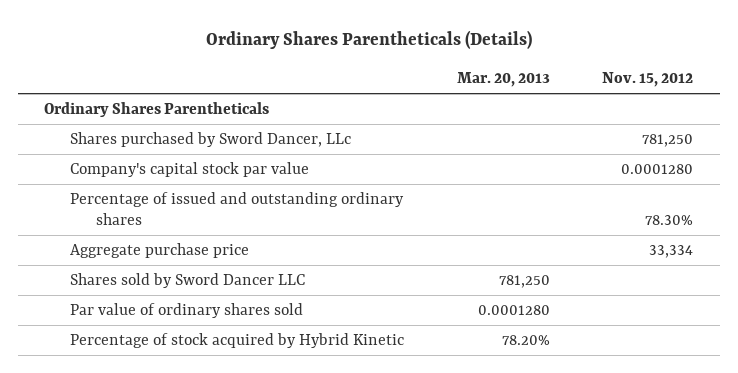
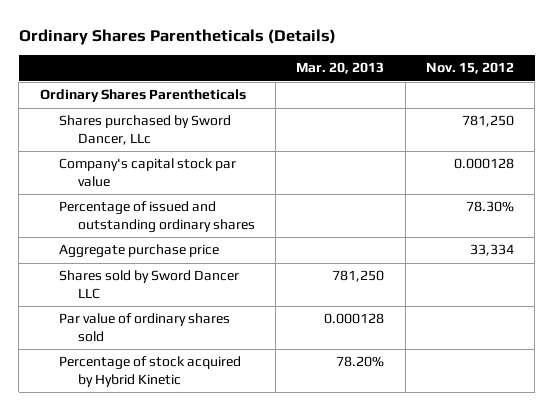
- Company's capital stock par value | | 0.0001280
+ Company's capital stock par value | | 0.000128
- Par value of ordinary shares sold | 0.0001280 |
+ Par value of ordinary shares sold | 0.000128 |

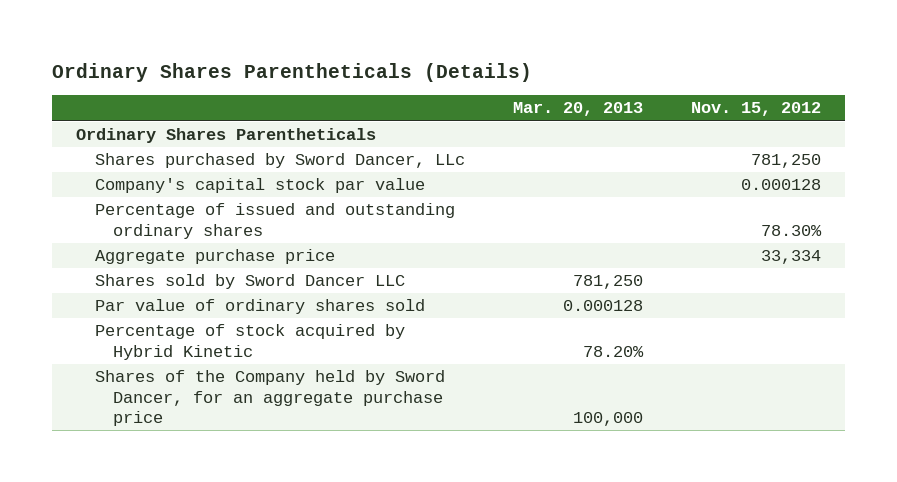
+ Shares of the Company held by Sword Dancer, for an aggregate purchase price | 100,000 |

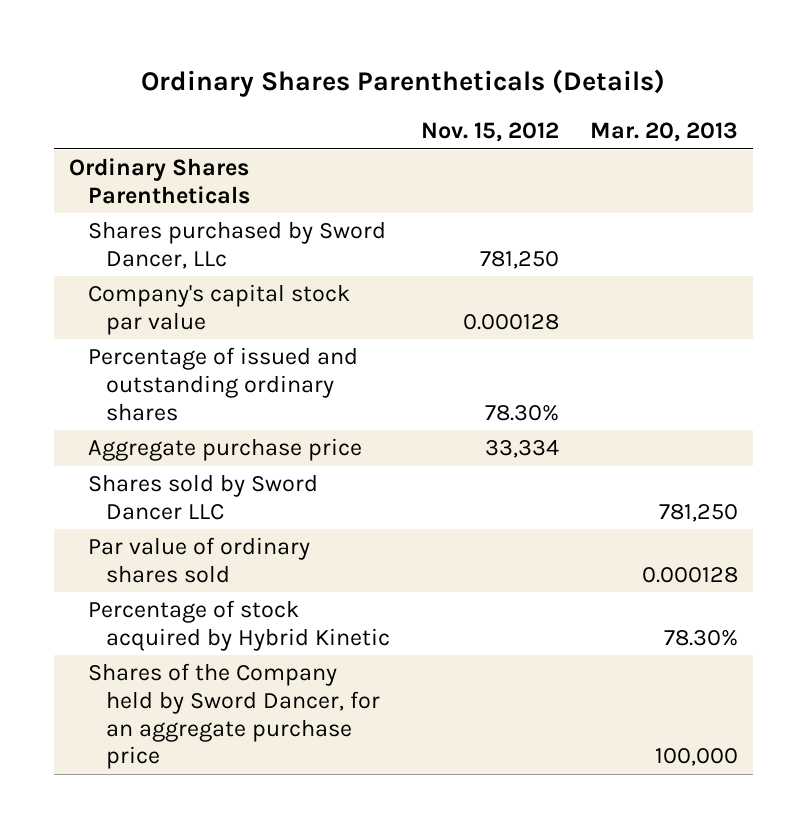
- | Mar. 20, 2013 | Nov. 15, 2012
+ | Nov. 15, 2012 | Mar. 20, 2013
- Percentage of stock acquired by Hybrid Kinetic | 78.20% |
+ Percentage of stock acquired by Hybrid Kinetic | | 78.30%

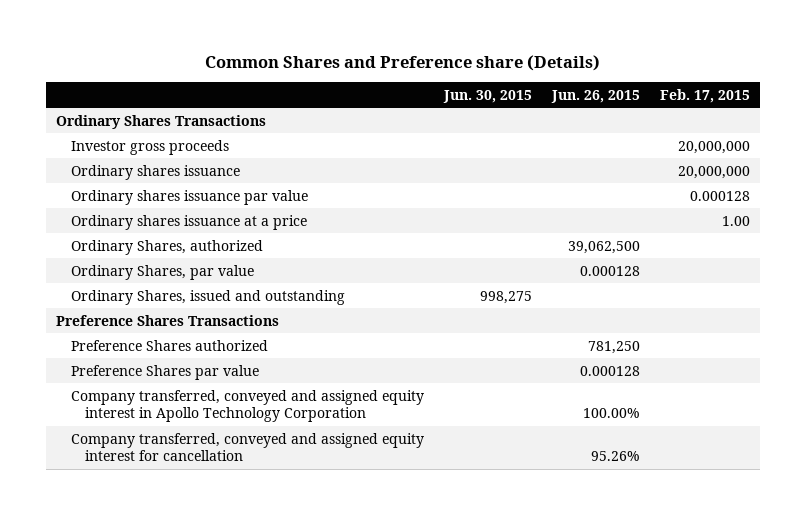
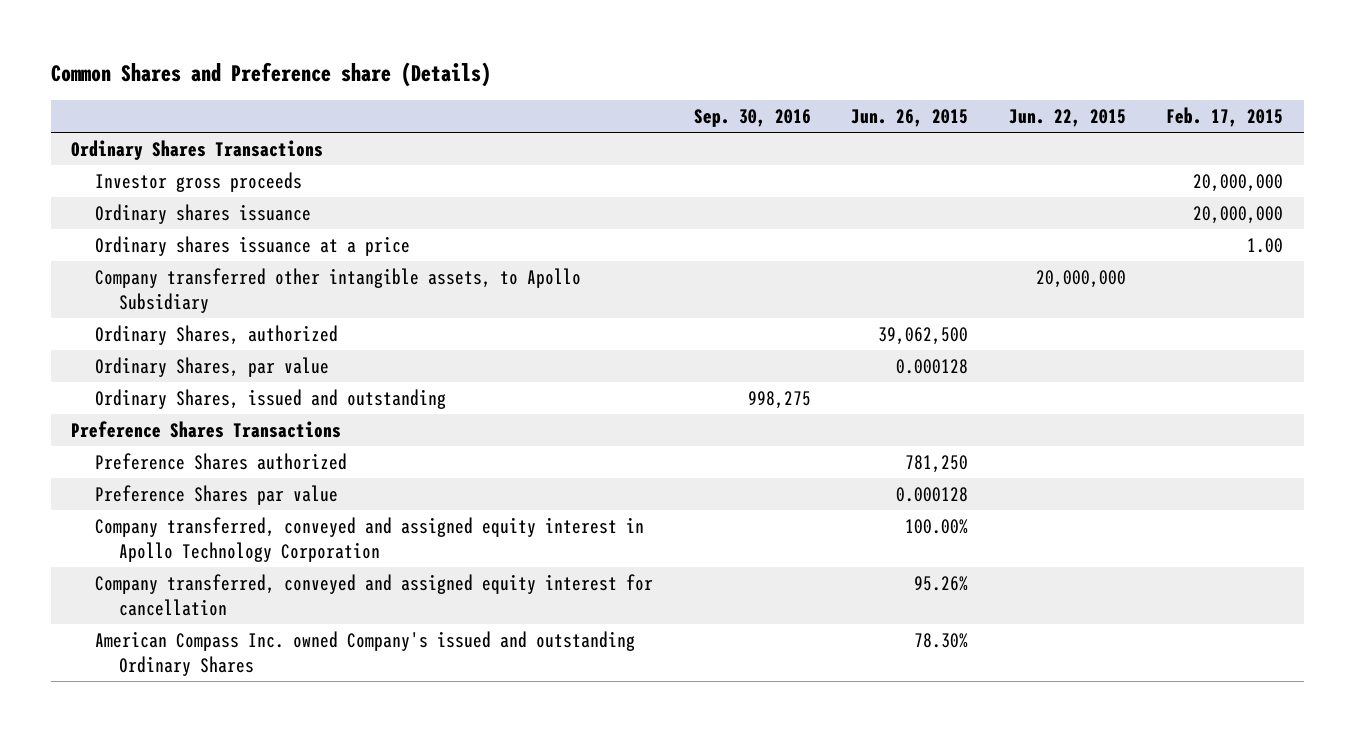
- | Jun. 30, 2015 | Jun. 26, 2015 | Feb. 17, 2015
+ | Sep. 30, 2016 | Jun. 26, 2015 | Jun. 22, 2015 | Feb. 17, 2015
- Ordinary shares issuance par value | | | 0.000128
+ Company transferred other intangible assets, to Apollo Subsidiary | | | 20,000,000 |
+ American Compass Inc. owned Company's issued and outstanding Ordinary Shares | | 78.30% | |

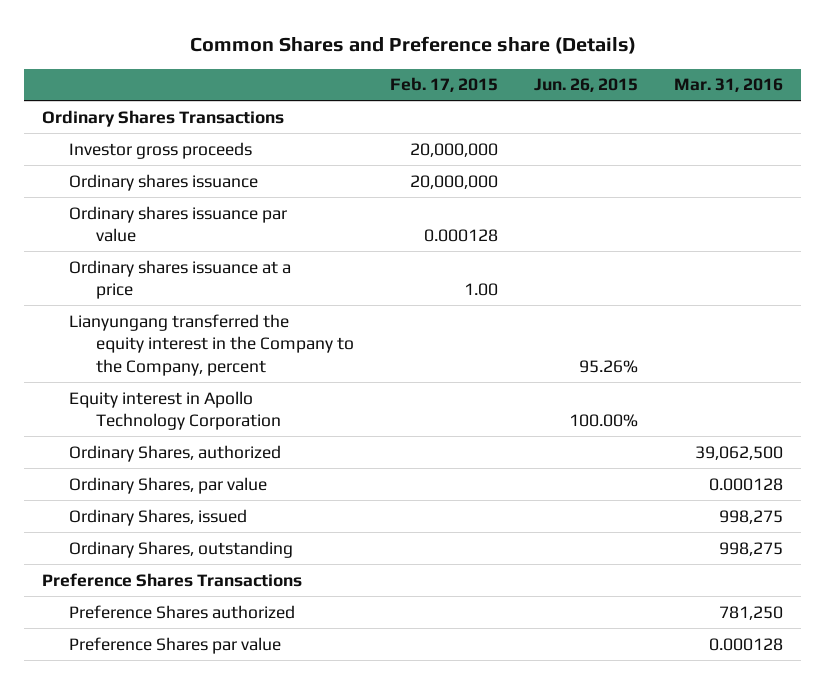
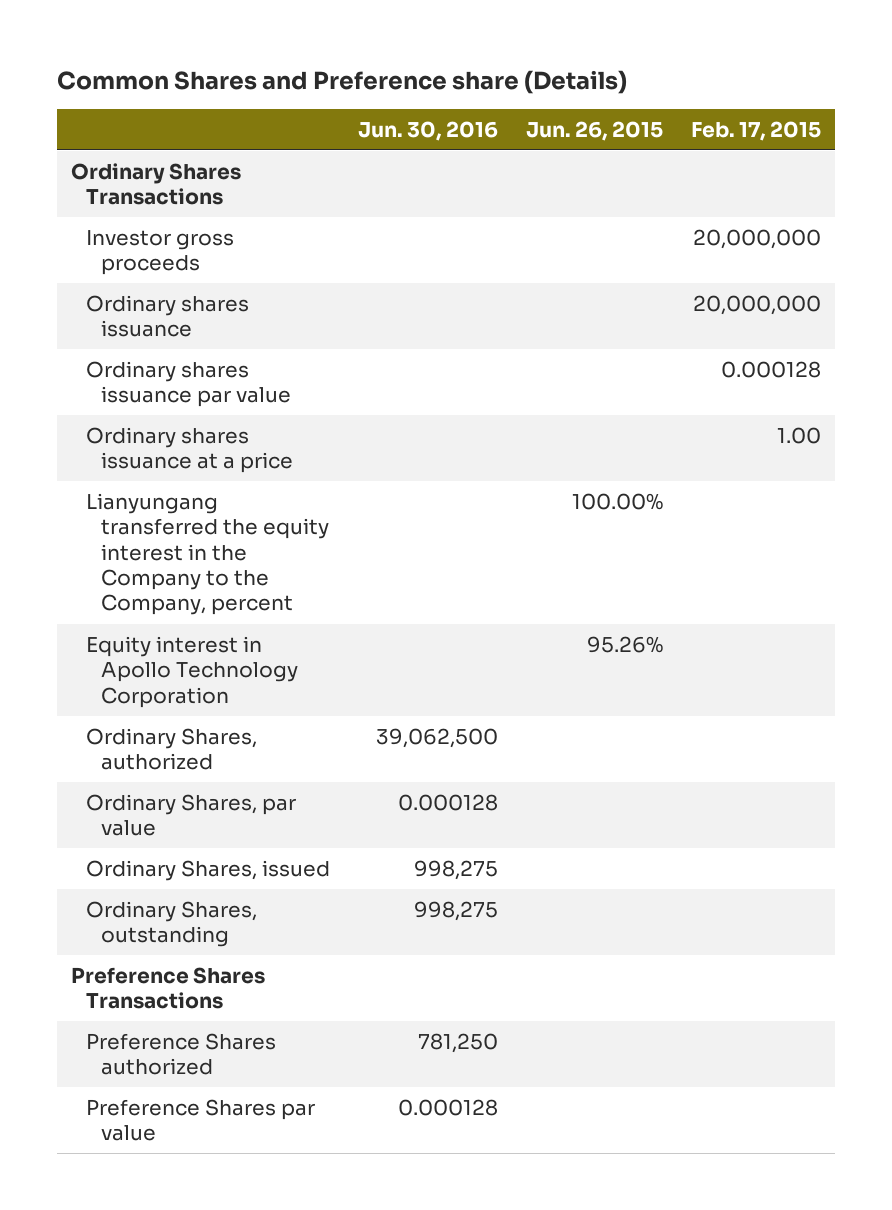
- | Feb. 17, 2015 | Jun. 26, 2015 | Mar. 31, 2016
+ | Jun. 30, 2016 | Jun. 26, 2015 | Feb. 17, 2015
- Lianyungang transferred the equity interest in the Company to the Company, percent | | 95.26% |
- Equity interest in Apollo Technology Corporation | | 100.00% |
+ Lianyungang transferred the equity interest in the Company to the Company, percent | | 100.00% |
+ Equity interest in Apollo Technology Corporation | | 95.26% |

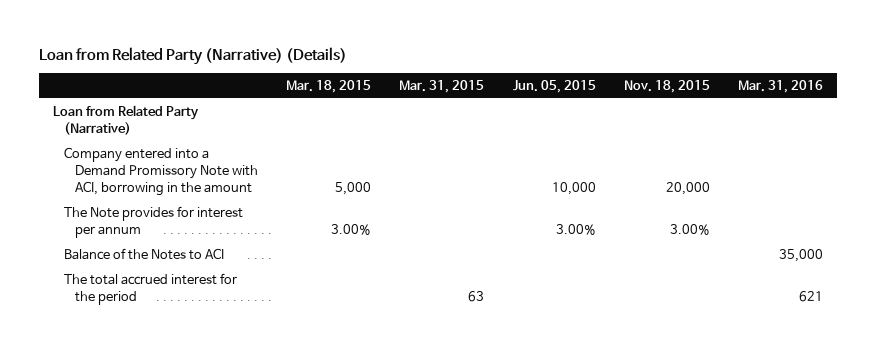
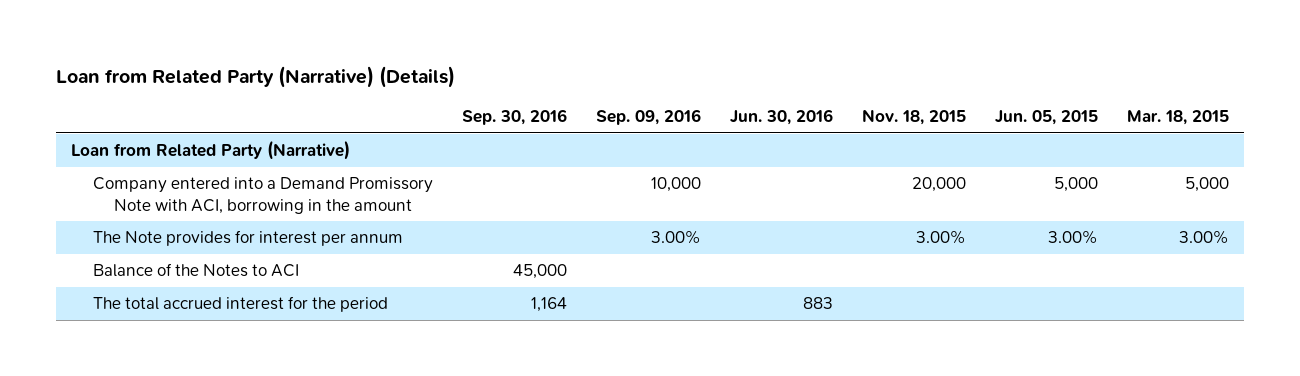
- | Mar. 18, 2015 | Mar. 31, 2015 | Jun. 05, 2015 | Nov. 18, 2015 | Mar. 31, 2016
+ | Sep. 30, 2016 | Sep. 09, 2016 | Jun. 30, 2016 | Nov. 18, 2015 | Jun. 05, 2015 | Mar. 18, 2015
- Company entered into a Demand Promissory Note with ACI, borrowing in the amount | 5,000 | | 10,000 | 20,000 |
+ Company entered into a Demand Promissory Note with ACI, borrowing in the amount | | 10,000 | | 20,000 | 5,000 | 5,000

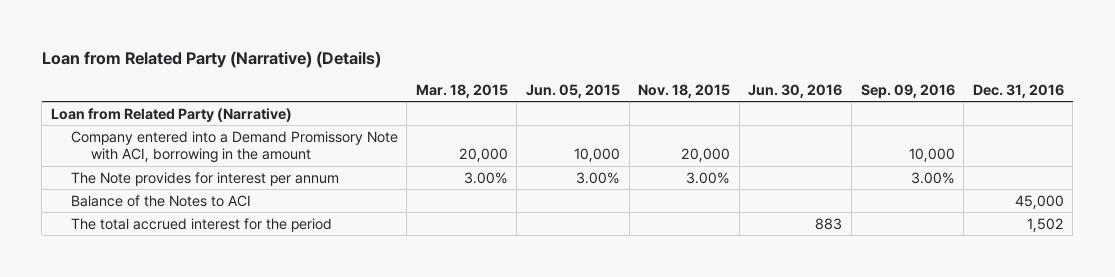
- | Sep. 30, 2016 | Sep. 09, 2016 | Jun. 30, 2016 | Nov. 18, 2015 | Jun. 05, 2015 | Mar. 18, 2015
+ | Mar. 18, 2015 | Jun. 05, 2015 | Nov. 18, 2015 | Jun. 30, 2016 | Sep. 09, 2016 | Dec. 31, 2016
- Company entered into a Demand Promissory Note with ACI, borrowing in the amount | | 10,000 | | 20,000 | 5,000 | 5,000
+ Company entered into a Demand Promissory Note with ACI, borrowing in the amount | 20,000 | 10,000 | 20,000 | | 10,000 |

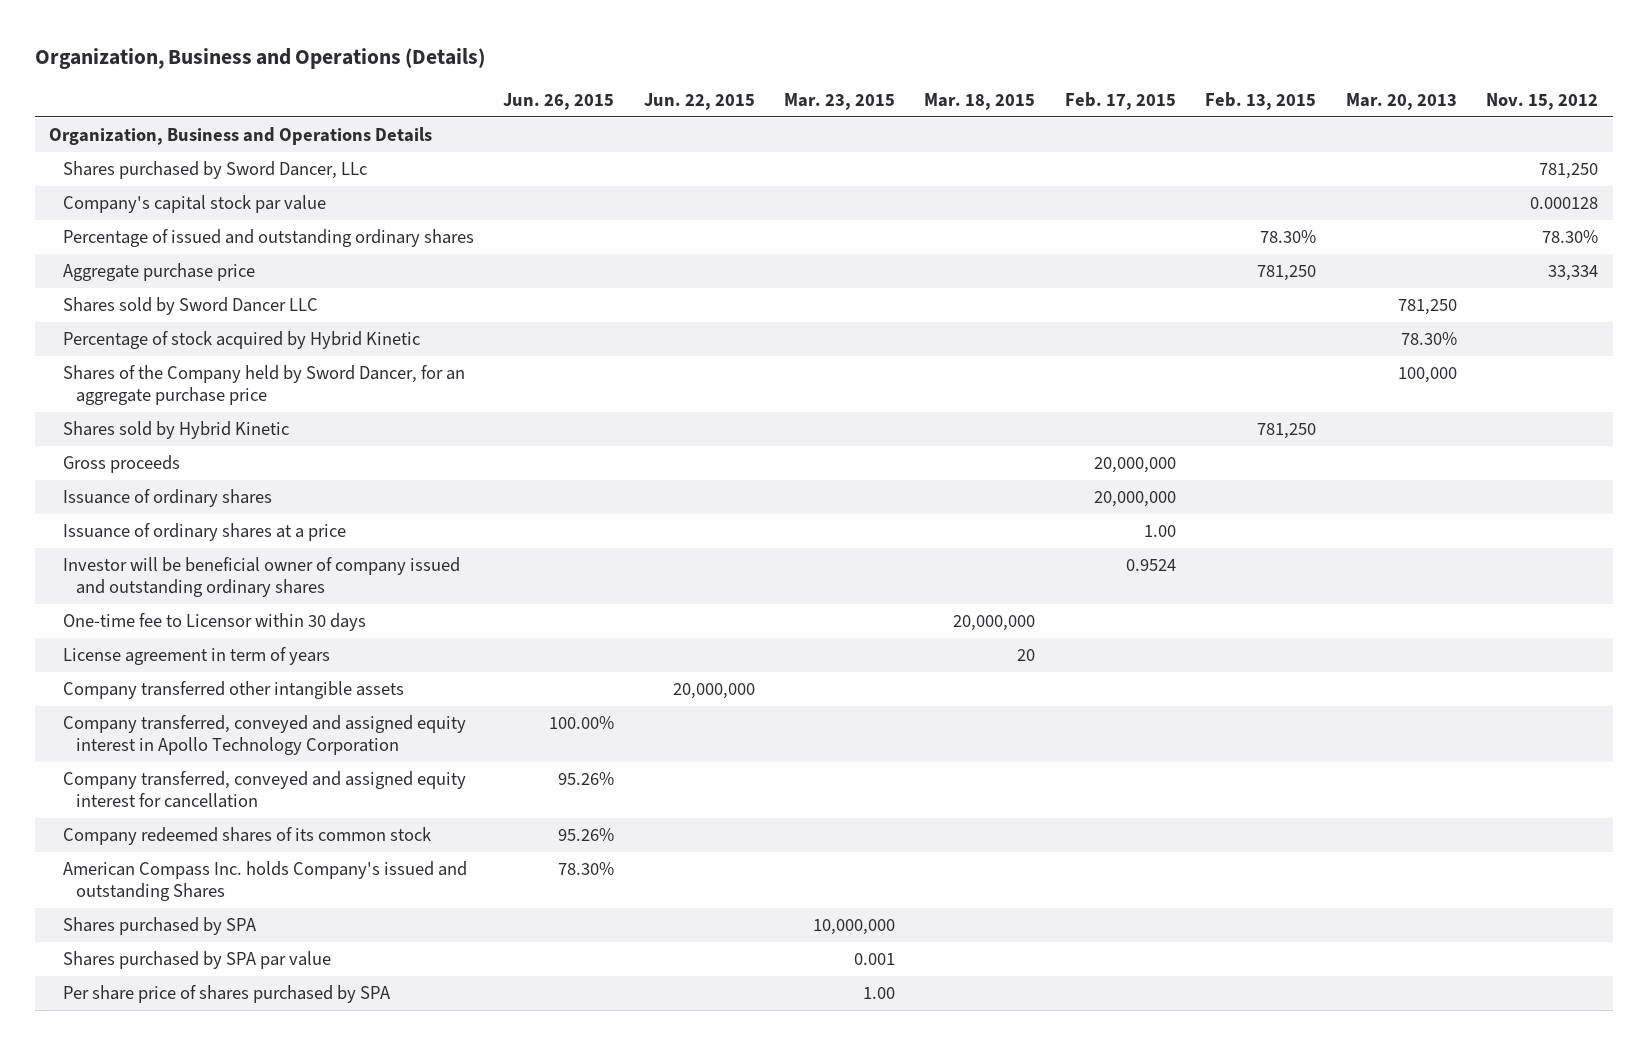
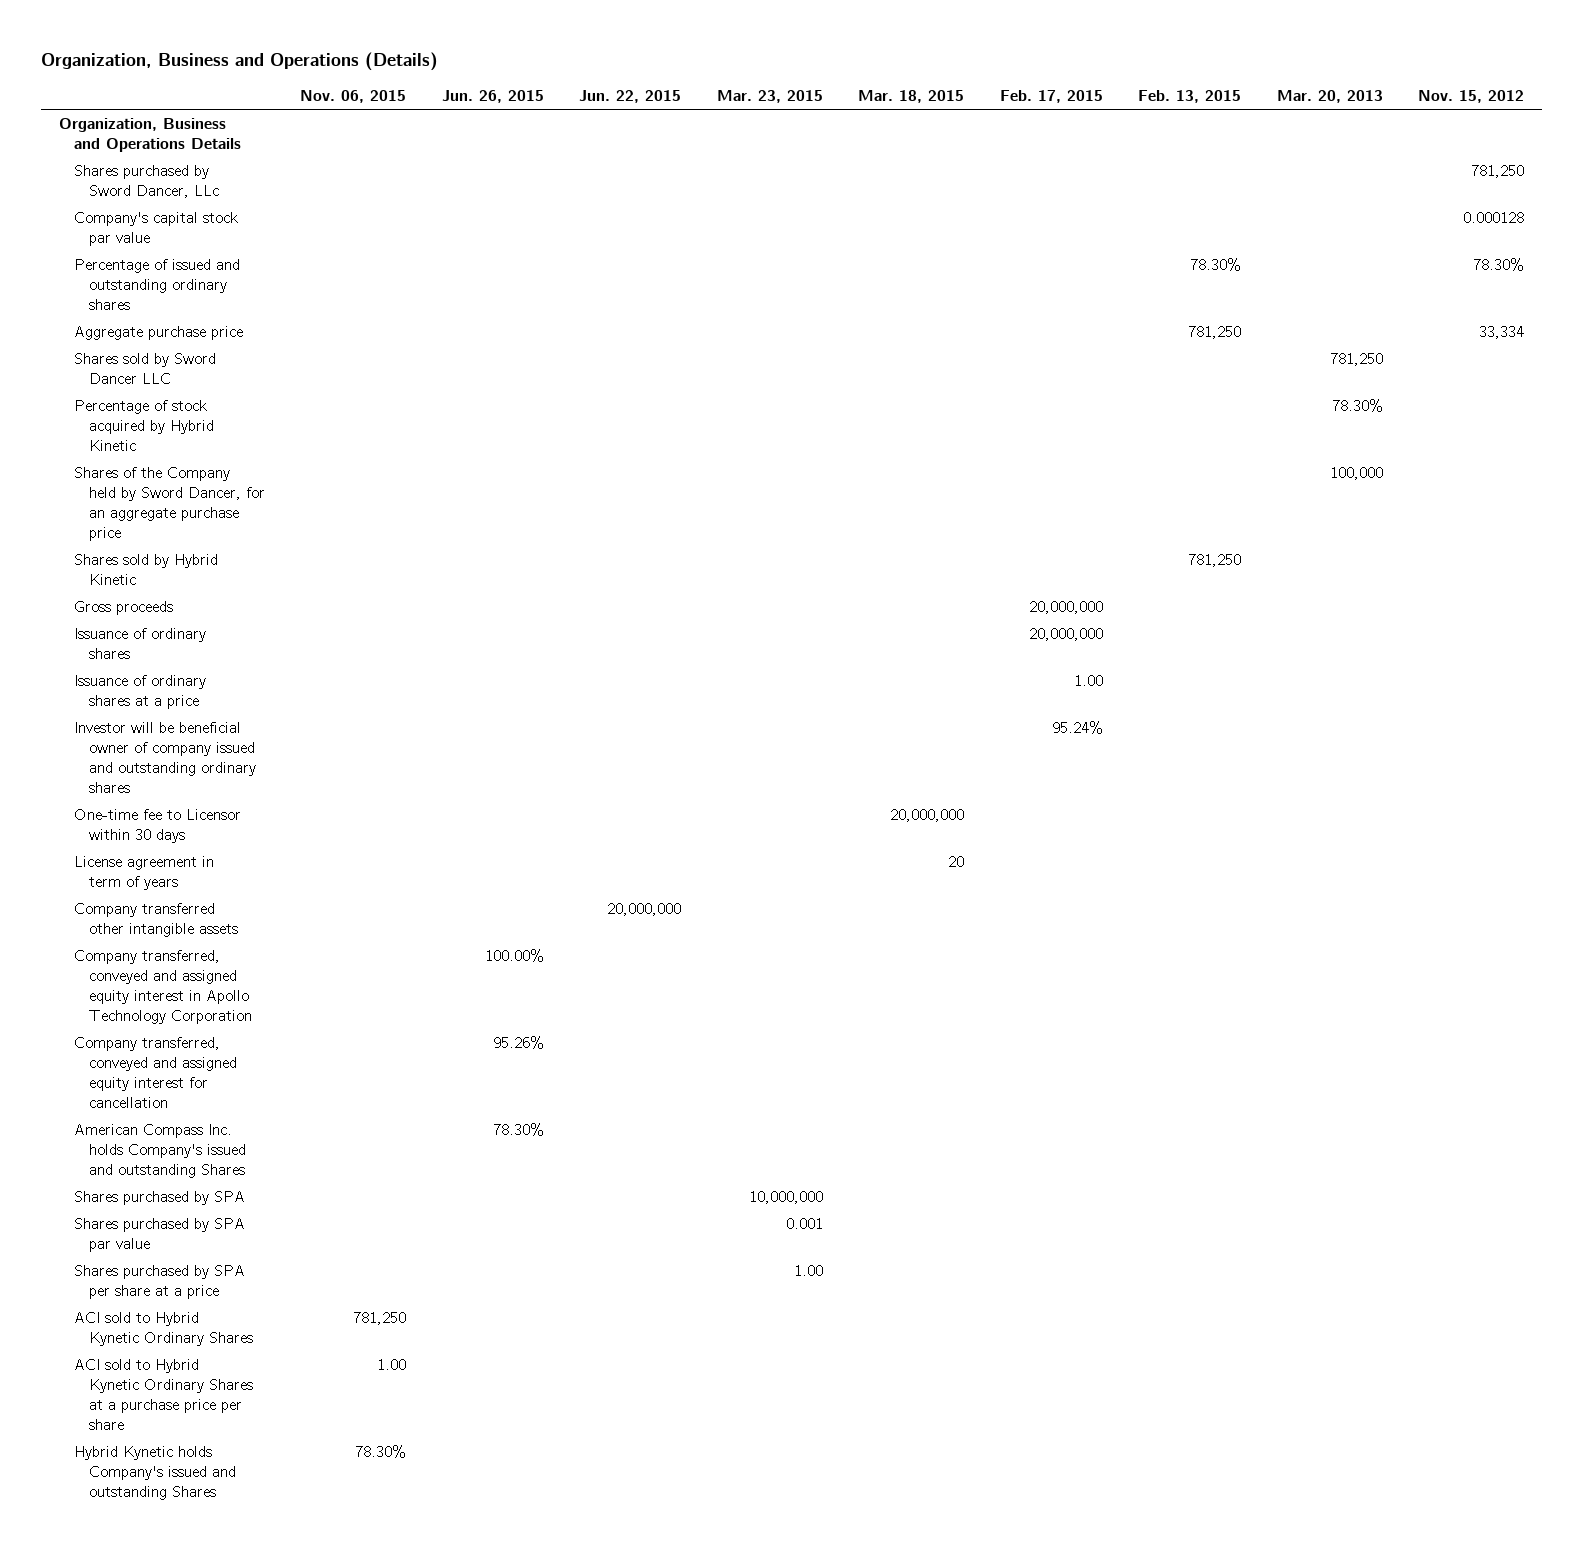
- | Jun. 26, 2015 | Jun. 22, 2015 | Mar. 23, 2015 | Mar. 18, 2015 | Feb. 17, 2015 | Feb. 13, 2015 | Mar. 20, 2013 | Nov. 15, 2012
+ | Nov. 06, 2015 | Jun. 26, 2015 | Jun. 22, 2015 | Mar. 23, 2015 | Mar. 18, 2015 | Feb. 17, 2015 | Feb. 13, 2015 | Mar. 20, 2013 | Nov. 15, 2012
- Investor will be beneficial owner of company issued and outstanding ordinary shares | | | | | 0.9524 | | |
+ Investor will be beneficial owner of company issued and outstanding ordinary shares | | | | | | 95.24% | | |
- Company redeemed shares of its common stock | 95.26% | | | | | | |
- Per share price of shares purchased by SPA | | | 1.00 | | | | |
+ Shares purchased by SPA per share at a price | | | | 1.00 | | | | |
+ ACI sold to Hybrid Kynetic Ordinary Shares | 781,250 | | | | | | | |
+ ACI sold to Hybrid Kynetic Ordinary Shares at a purchase price per share | 1.00 | | | | | | | |
+ Hybrid Kynetic holds Company's issued and outstanding Shares | 78.30% | | | | | | | |

